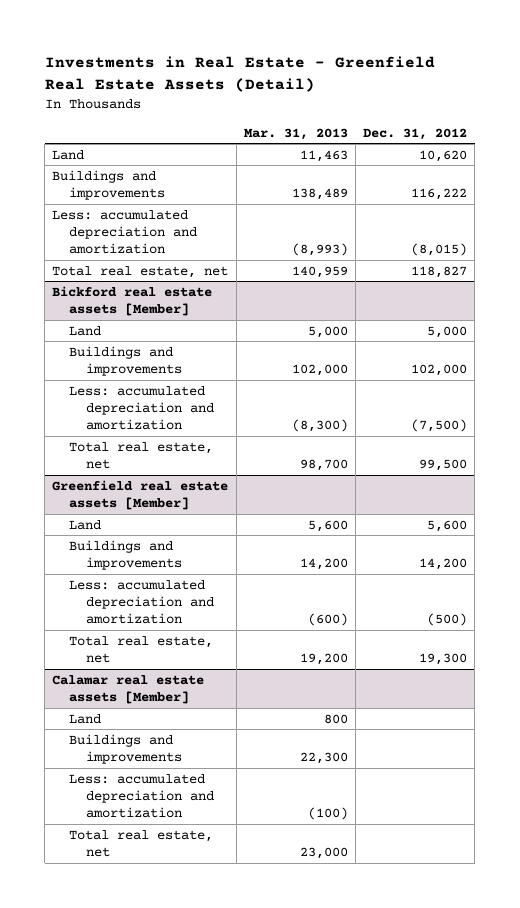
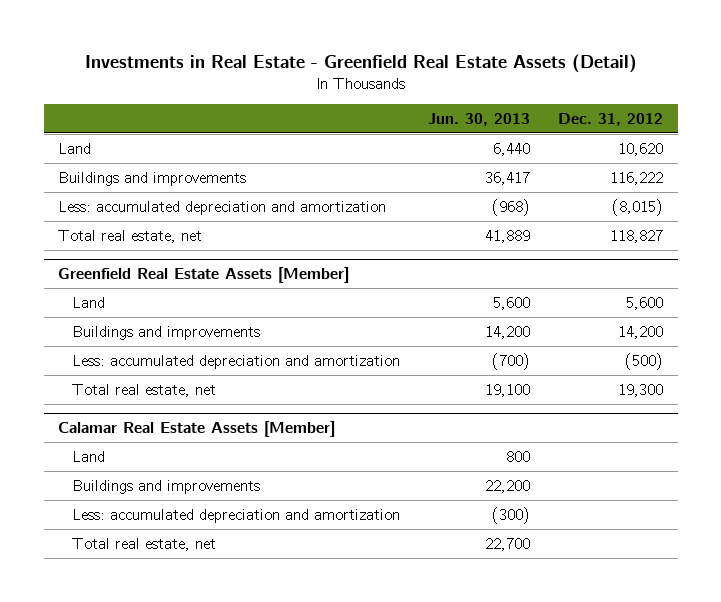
- | Mar. 31, 2013 | Dec. 31, 2012
+ | Jun. 30, 2013 | Dec. 31, 2012
- Bickford real estate assets [Member]
- Land | 5,000 | 5,000
- Buildings and improvements | 102,000 | 102,000
- Less: accumulated depreciation and amortization | (8,300) | (7,500)
- Total real estate, net | 98,700 | 99,500
- Greenfield real estate assets [Member]
+ Greenfield Real Estate Assets [Member]
- Calamar real estate assets [Member]
+ Calamar Real Estate Assets [Member]

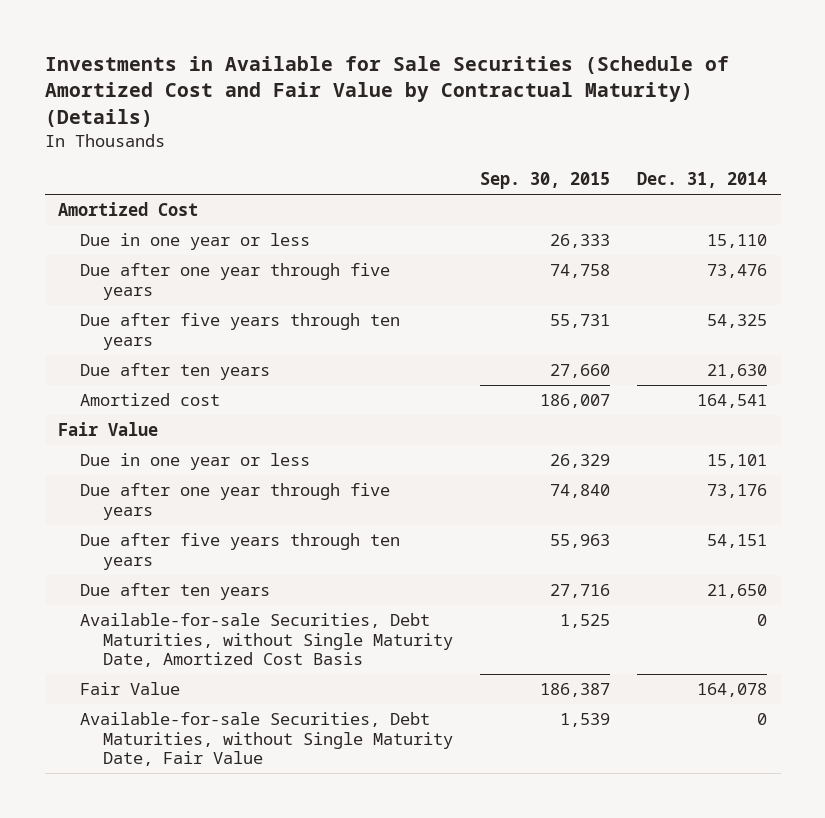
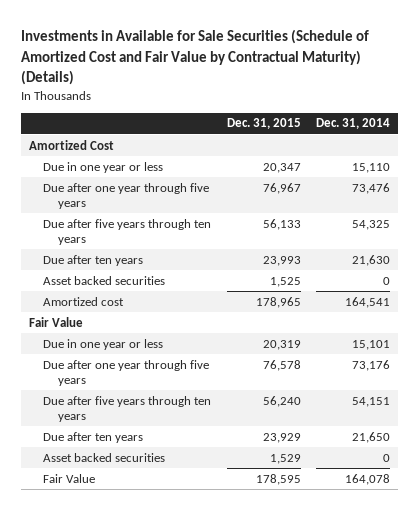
- | Sep. 30, 2015 | Dec. 31, 2014
+ | Dec. 31, 2015 | Dec. 31, 2014
+ Asset backed securities | 1,525 | 0
- Available-for-sale Securities, Debt Maturities, without Single Maturity Date, Amortized Cost Basis | 1,525 | 0
+ Asset backed securities | 1,529 | 0
- Available-for-sale Securities, Debt Maturities, without Single Maturity Date, Fair Value | 1,539 | 0

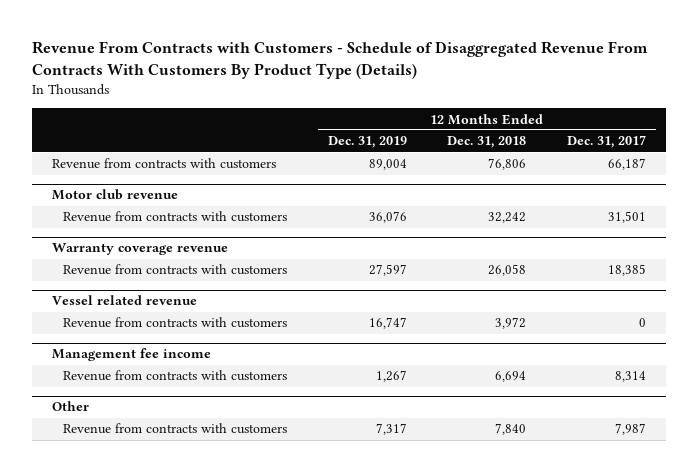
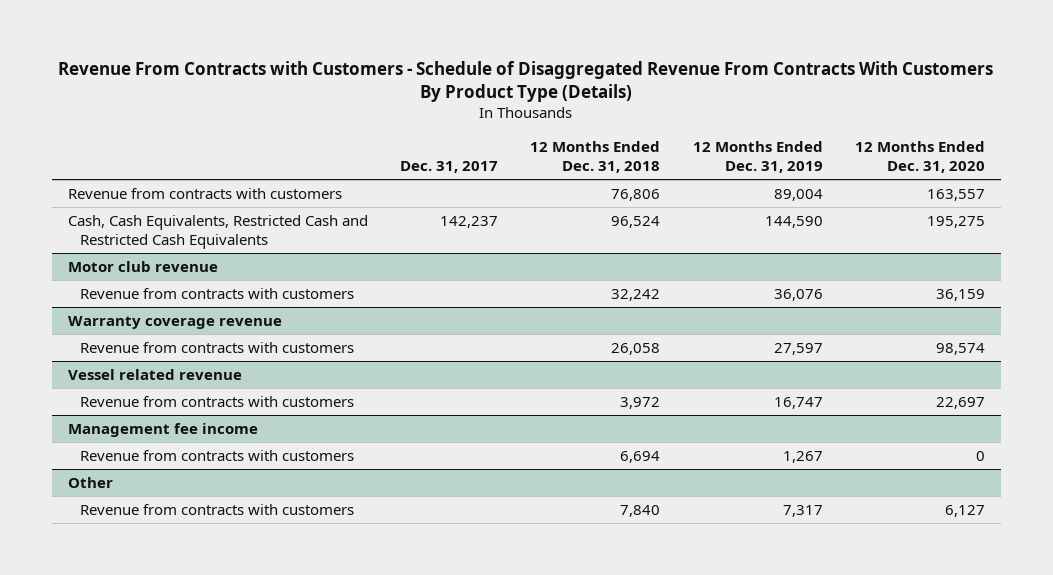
- | 12 Months Ended Dec. 31, 2019 | 12 Months Ended Dec. 31, 2018 | 12 Months Ended Dec. 31, 2017
+ | Dec. 31, 2017 | 12 Months Ended Dec. 31, 2018 | 12 Months Ended Dec. 31, 2019 | 12 Months Ended Dec. 31, 2020
+ Cash, Cash Equivalents, Restricted Cash and Restricted Cash Equivalents | 142,237 | 96,524 | 144,590 | 195,275

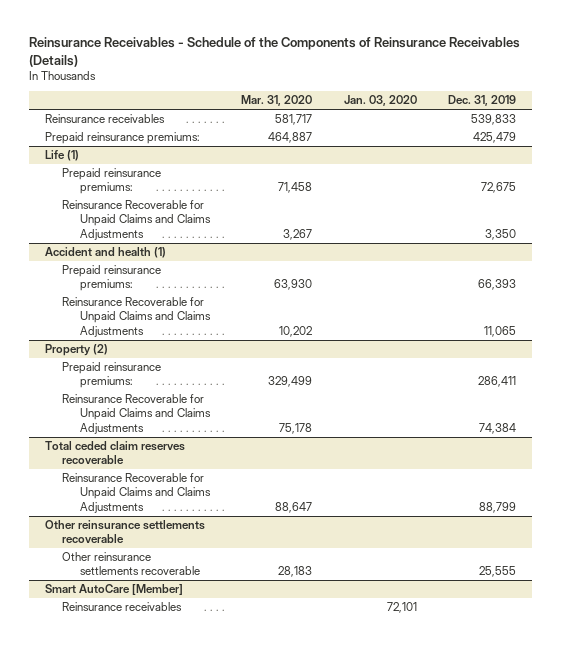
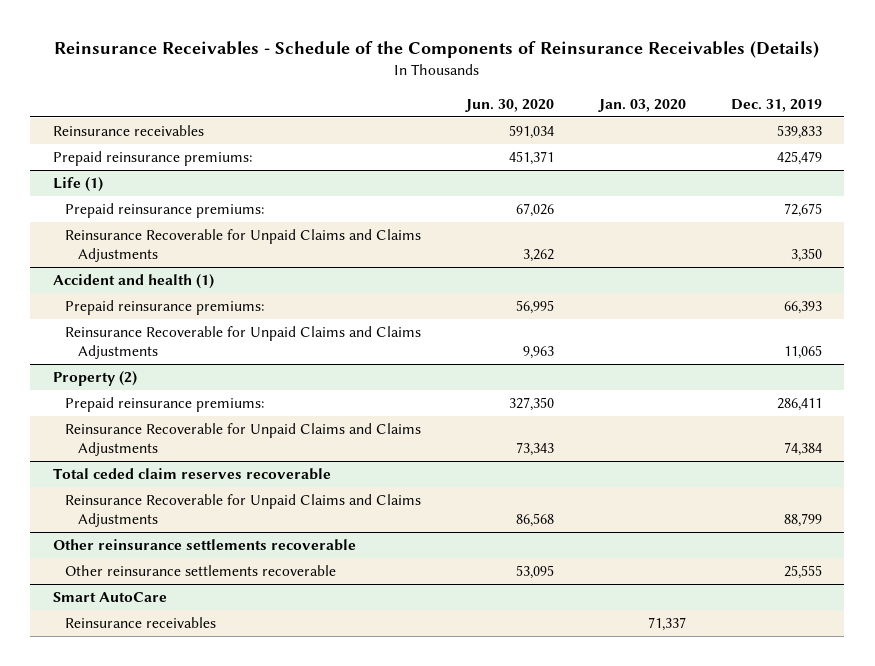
- | Mar. 31, 2020 | Jan. 03, 2020 | Dec. 31, 2019
+ | Jun. 30, 2020 | Jan. 03, 2020 | Dec. 31, 2019
- Smart AutoCare [Member]
- Reinsurance receivables | | 72,101 |
+ Smart AutoCare
+ Reinsurance receivables | | 71,337 |

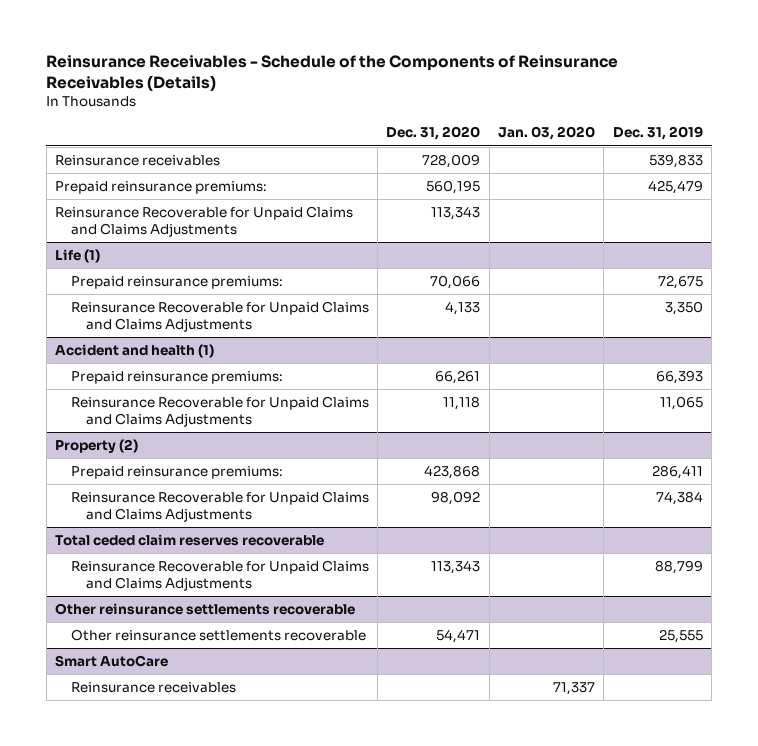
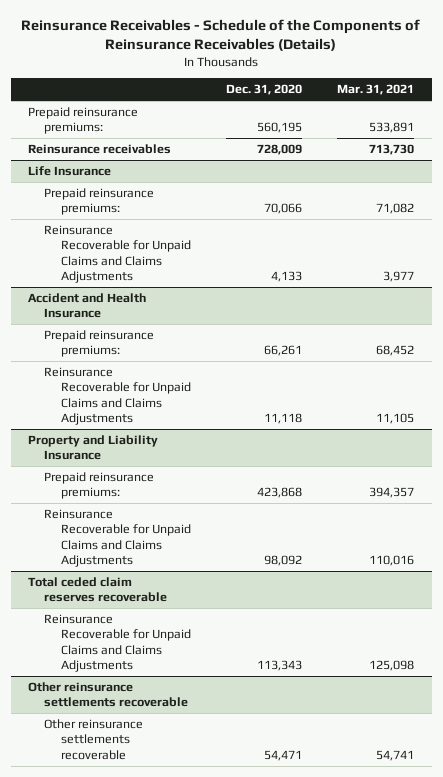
- | Dec. 31, 2020 | Jan. 03, 2020 | Dec. 31, 2019
+ | Dec. 31, 2020 | Mar. 31, 2021
- Reinsurance Recoverable for Unpaid Claims and Claims Adjustments | 113,343 | |
- Life (1)
moved down: Reinsurance receivables | 728,009 | 713,730
+ Life Insurance
- Accident and health (1)
+ Accident and Health Insurance
- Property (2)
+ Property and Liability Insurance
- Smart AutoCare
- Reinsurance receivables | | 71,337 |

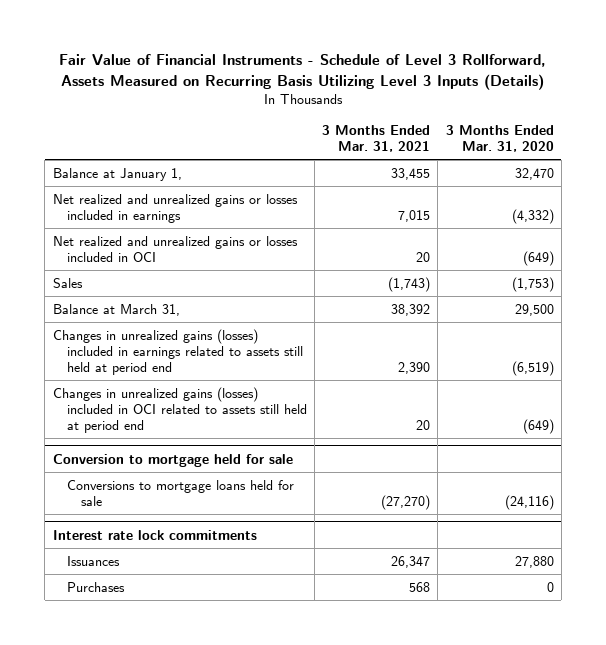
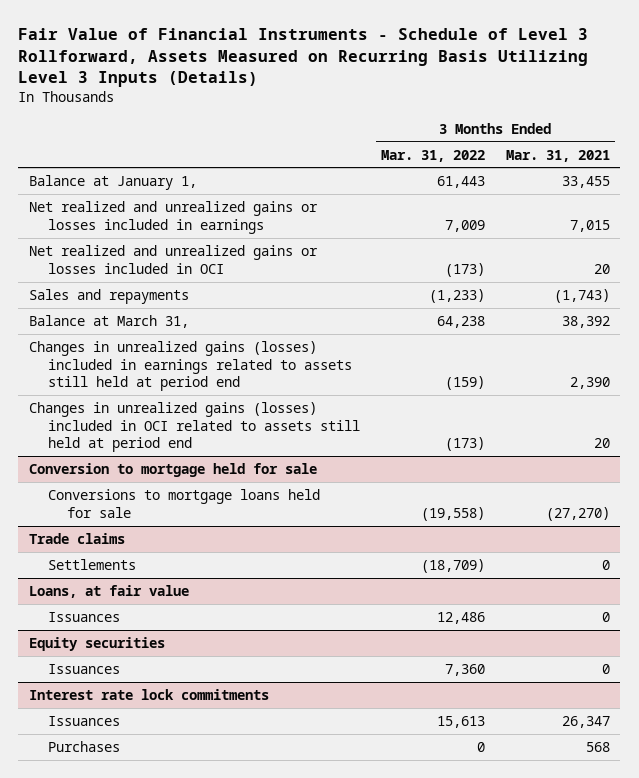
- | 3 Months Ended Mar. 31, 2021 | 3 Months Ended Mar. 31, 2020
+ | 3 Months Ended Mar. 31, 2022 | 3 Months Ended Mar. 31, 2021
- Sales | (1,743) | (1,753)
+ Sales and repayments | (1,233) | (1,743)
+ Trade claims
+ Settlements | (18,709) | 0
+ Loans, at fair value
+ Issuances | 12,486 | 0
+ Equity securities
+ Issuances | 7,360 | 0

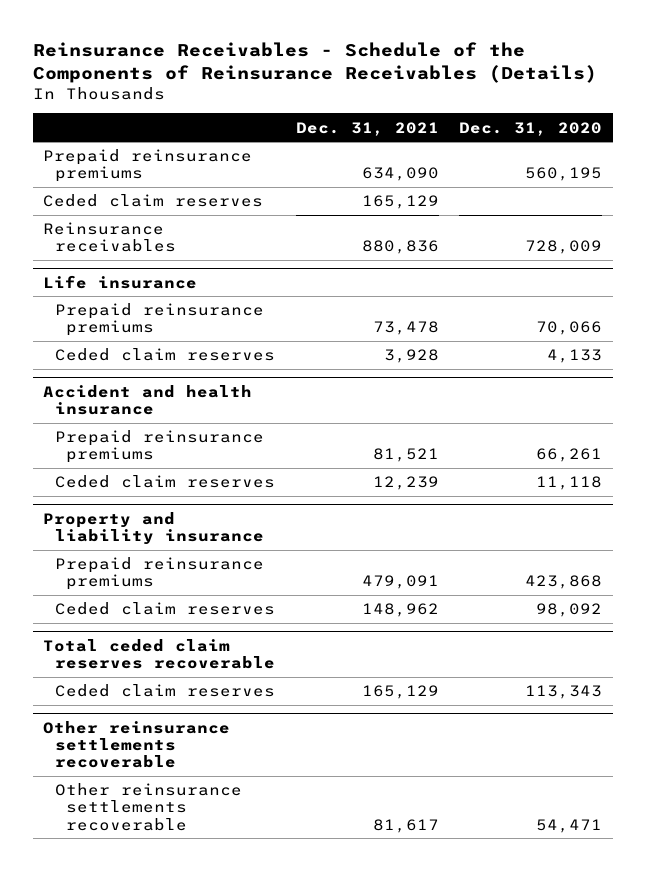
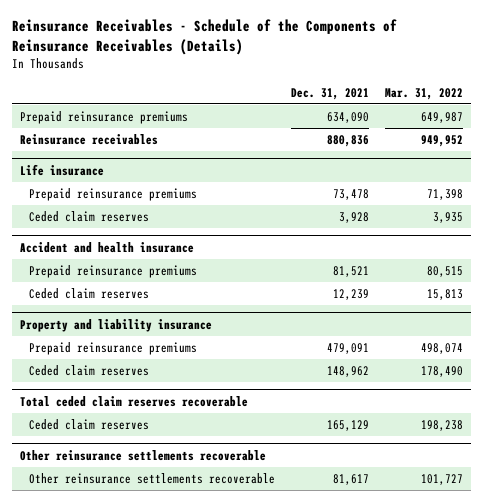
- | Dec. 31, 2021 | Dec. 31, 2020
+ | Dec. 31, 2021 | Mar. 31, 2022
- Ceded claim reserves | 165,129 |

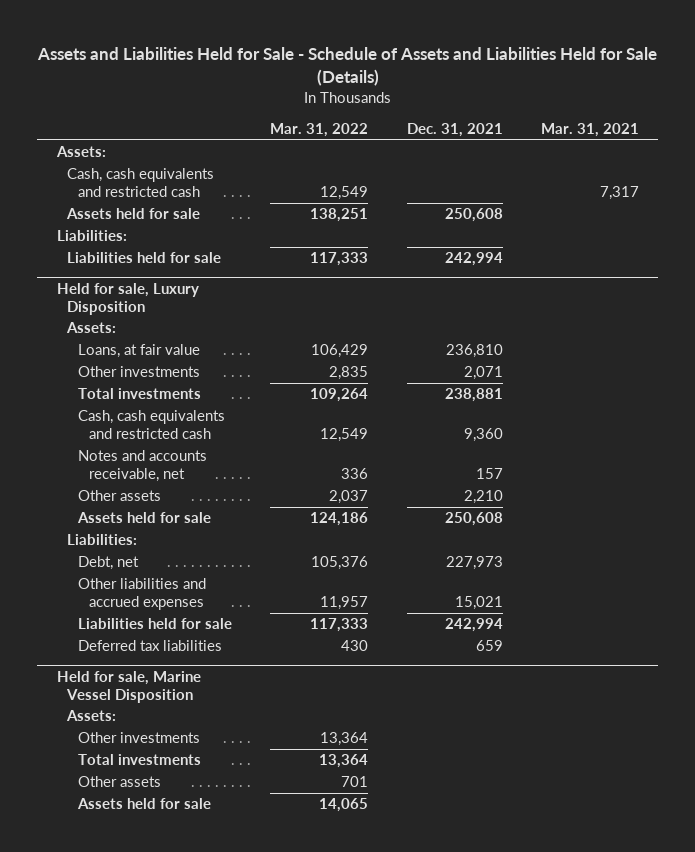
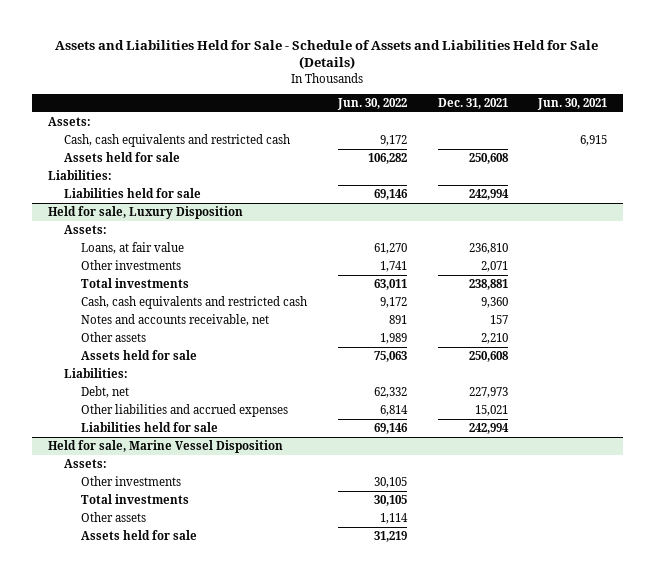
- | Mar. 31, 2022 | Dec. 31, 2021 | Mar. 31, 2021
+ | Jun. 30, 2022 | Dec. 31, 2021 | Jun. 30, 2021
@ Held for sale, Luxury Disposition
- Deferred tax liabilities | 430 | 659 |

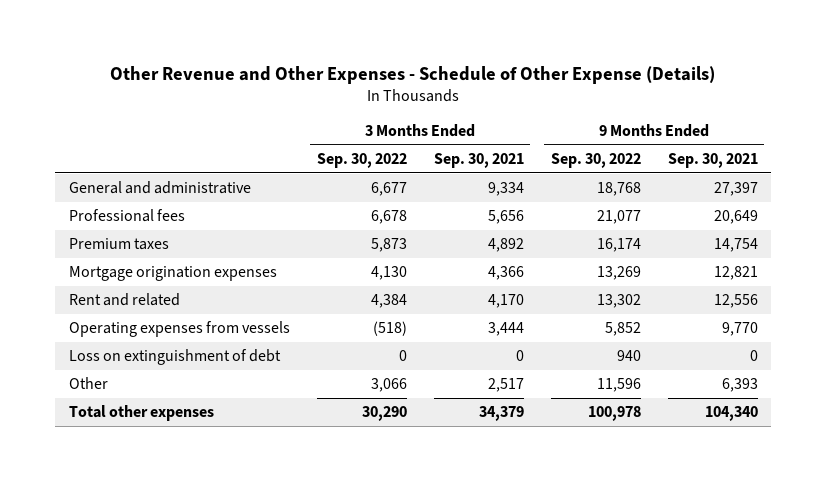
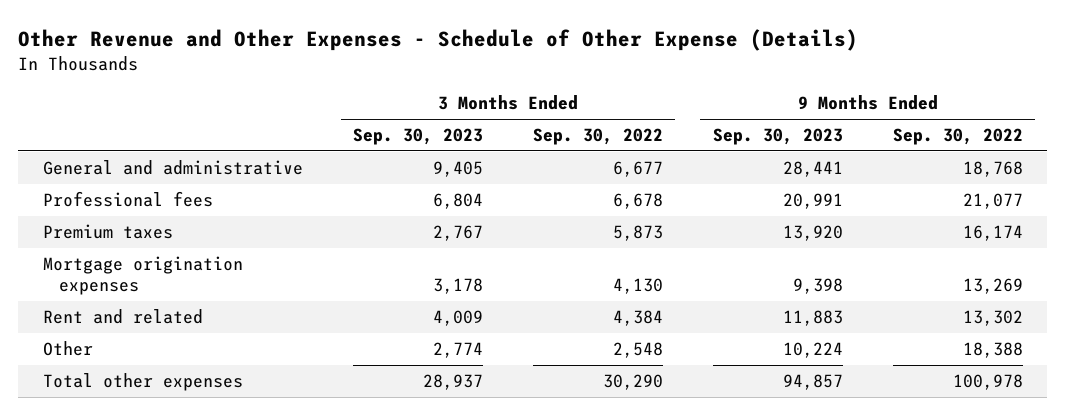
- | 3 Months Ended Sep. 30, 2022 | 3 Months Ended Sep. 30, 2021 | 9 Months Ended Sep. 30, 2022 | 9 Months Ended Sep. 30, 2021
+ | 3 Months Ended Sep. 30, 2023 | 3 Months Ended Sep. 30, 2022 | 9 Months Ended Sep. 30, 2023 | 9 Months Ended Sep. 30, 2022
- Operating expenses from vessels | (518) | 3,444 | 5,852 | 9,770
- Loss on extinguishment of debt | 0 | 0 | 940 | 0
- Other | 3,066 | 2,517 | 11,596 | 6,393
+ Other | 2,774 | 2,548 | 10,224 | 18,388

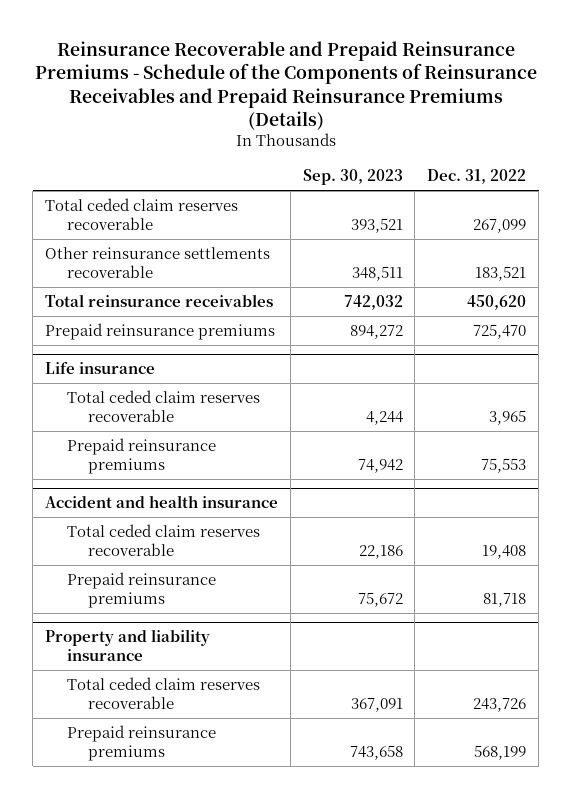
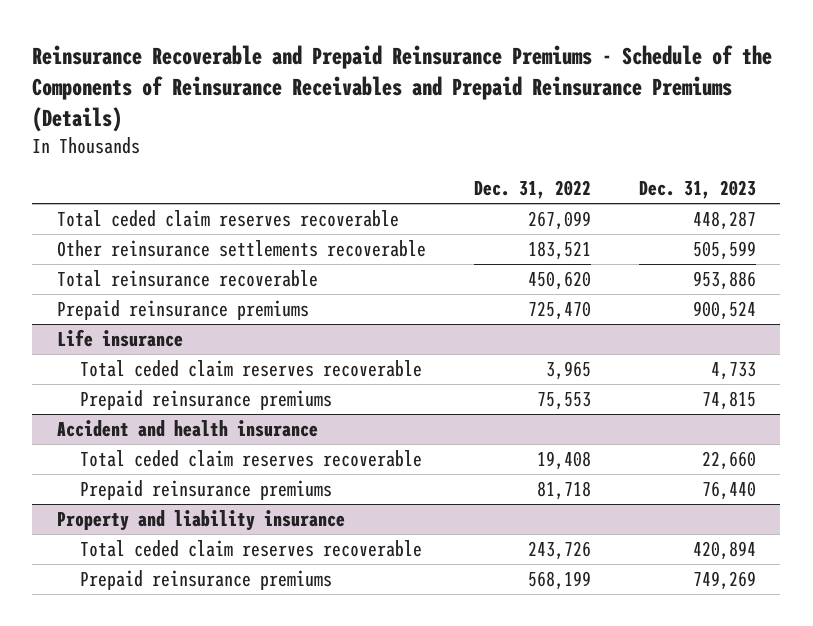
- | Sep. 30, 2023 | Dec. 31, 2022
+ | Dec. 31, 2022 | Dec. 31, 2023
- Total reinsurance receivables | 742,032 | 450,620
+ Total reinsurance recoverable | 450,620 | 953,886

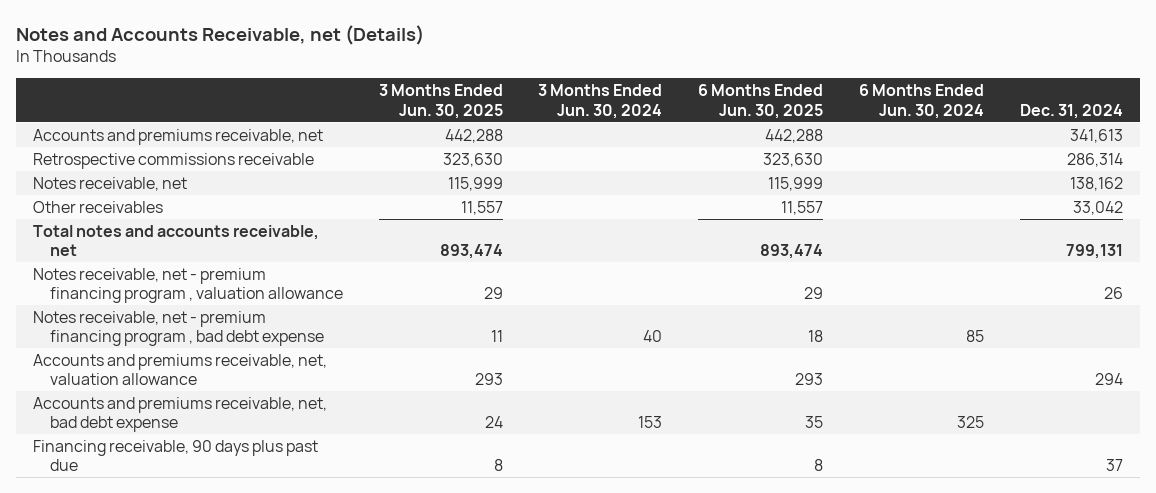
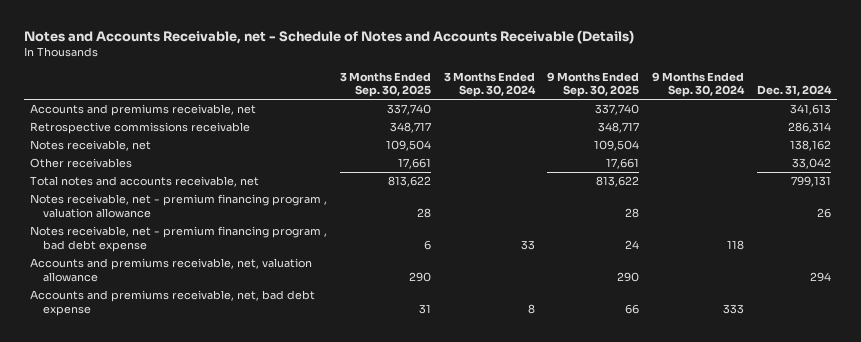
- Notes and Accounts Receivable, net (Details)
+ Notes and Accounts Receivable, net - Schedule of Notes and Accounts Receivable (Details)
- | 3 Months Ended Jun. 30, 2025 | 3 Months Ended Jun. 30, 2024 | 6 Months Ended Jun. 30, 2025 | 6 Months Ended Jun. 30, 2024 | Dec. 31, 2024
+ | 3 Months Ended Sep. 30, 2025 | 3 Months Ended Sep. 30, 2024 | 9 Months Ended Sep. 30, 2025 | 9 Months Ended Sep. 30, 2024 | Dec. 31, 2024
- Financing receivable, 90 days plus past due | 8 | | 8 | | 37

